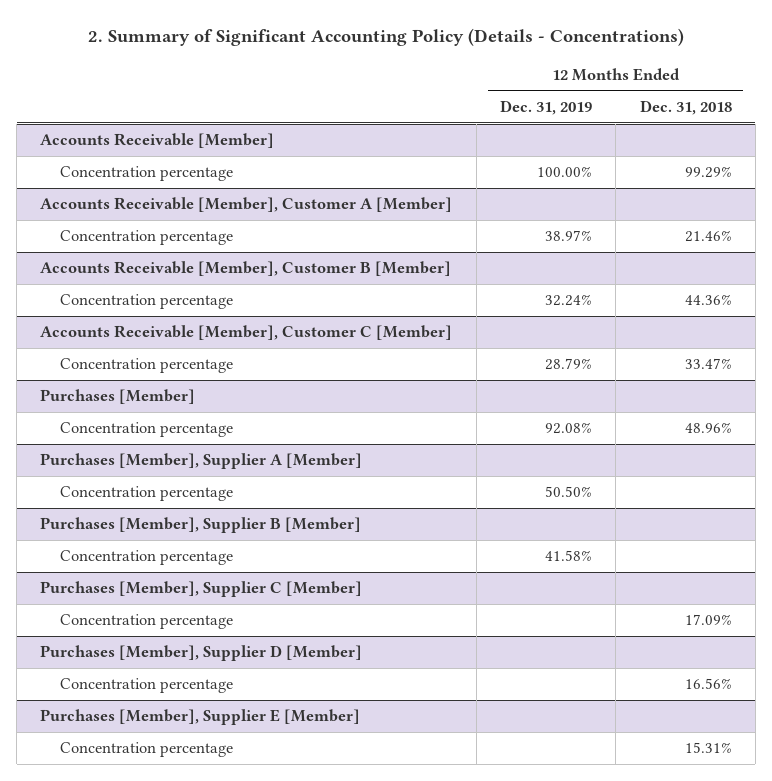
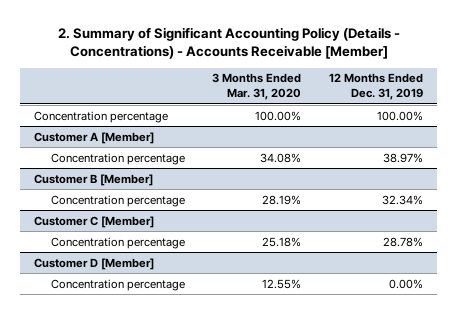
- 2. Summary of Significant Accounting Policy (Details - Concentrations)
+ 2. Summary of Significant Accounting Policy (Details - Concentrations) - Accounts Receivable [Member]
- | 12 Months Ended Dec. 31, 2019 | 12 Months Ended Dec. 31, 2018
+ | 3 Months Ended Mar. 31, 2020 | 12 Months Ended Dec. 31, 2019
- Accounts Receivable [Member]
- Accounts Receivable [Member], Customer A [Member]
+ Customer A [Member]
- Accounts Receivable [Member], Customer B [Member]
- Concentration percentage | 32.24% | 44.36%
- Accounts Receivable [Member], Customer C [Member]
- Concentration percentage | 28.79% | 33.47%
- Purchases [Member]
- Concentration percentage | 92.08% | 48.96%
- Purchases [Member], Supplier A [Member]
- Concentration percentage | 50.50% |
- Purchases [Member], Supplier B [Member]
- Concentration percentage | 41.58% |
- Purchases [Member], Supplier C [Member]
- Concentration percentage | | 17.09%
- Purchases [Member], Supplier D [Member]
- Concentration percentage | | 16.56%
- Purchases [Member], Supplier E [Member]
- Concentration percentage | | 15.31%
+ Customer B [Member]
+ Concentration percentage | 28.19% | 32.34%
+ Customer C [Member]
+ Concentration percentage | 25.18% | 28.78%
+ Customer D [Member]
+ Concentration percentage | 12.55% | 0.00%

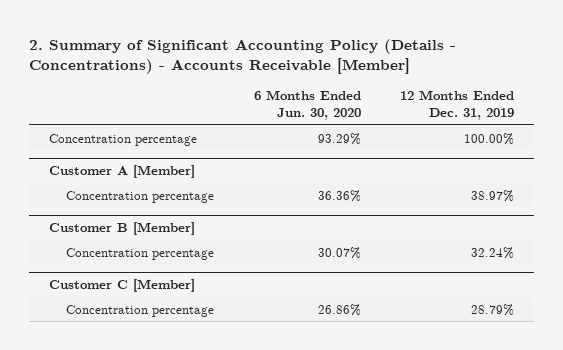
- | 3 Months Ended Mar. 31, 2020 | 12 Months Ended Dec. 31, 2019
+ | 6 Months Ended Jun. 30, 2020 | 12 Months Ended Dec. 31, 2019
@ Customer B [Member]
- Concentration percentage | 28.19% | 32.34%
+ Concentration percentage | 30.07% | 32.24%
@ Customer C [Member]
- Concentration percentage | 25.18% | 28.78%
- Customer D [Member]
- Concentration percentage | 12.55% | 0.00%
@ Customer C [Member]
+ Concentration percentage | 26.86% | 28.79%

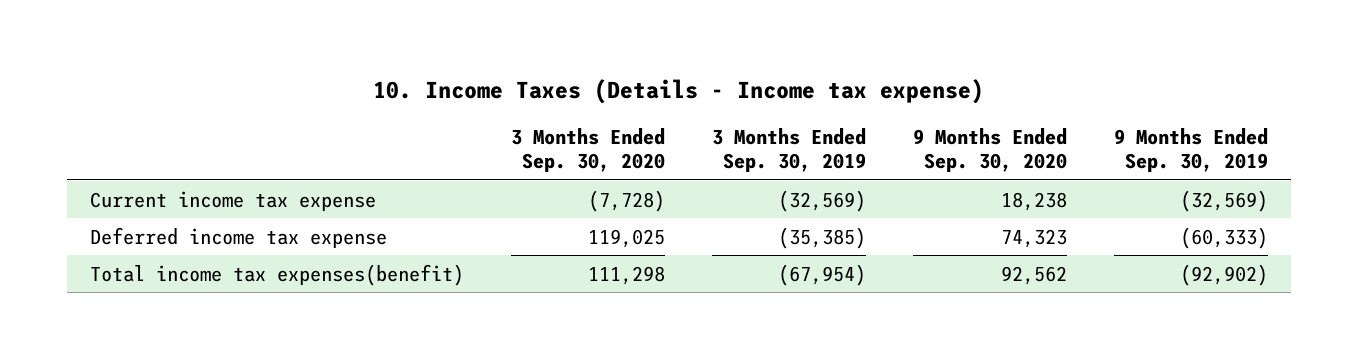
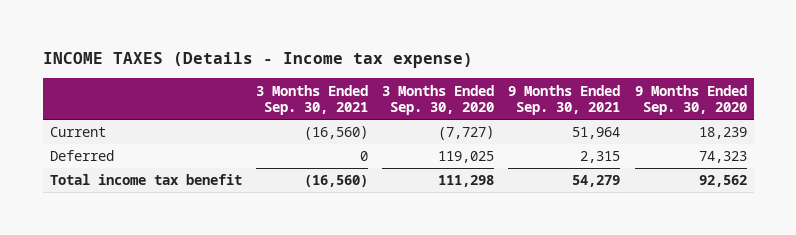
- 10. Income Taxes (Details - Income tax expense)
+ INCOME TAXES (Details - Income tax expense)
- | 3 Months Ended Sep. 30, 2020 | 3 Months Ended Sep. 30, 2019 | 9 Months Ended Sep. 30, 2020 | 9 Months Ended Sep. 30, 2019
+ | 3 Months Ended Sep. 30, 2021 | 3 Months Ended Sep. 30, 2020 | 9 Months Ended Sep. 30, 2021 | 9 Months Ended Sep. 30, 2020
- Current income tax expense | (7,728) | (32,569) | 18,238 | (32,569)
- Deferred income tax expense | 119,025 | (35,385) | 74,323 | (60,333)
- Total income tax expenses(benefit) | 111,298 | (67,954) | 92,562 | (92,902)
+ Current | (16,560) | (7,727) | 51,964 | 18,239
+ Deferred | 0 | 119,025 | 2,315 | 74,323
+ Total income tax benefit | (16,560) | 111,298 | 54,279 | 92,562

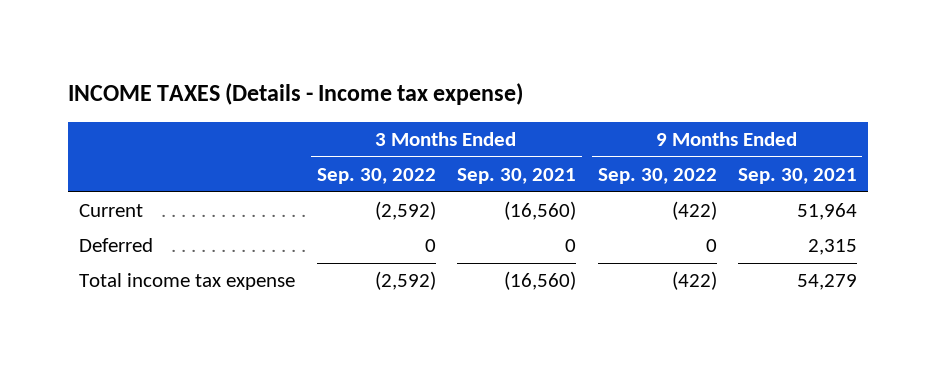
- | 3 Months Ended Sep. 30, 2021 | 3 Months Ended Sep. 30, 2020 | 9 Months Ended Sep. 30, 2021 | 9 Months Ended Sep. 30, 2020
+ | 3 Months Ended Sep. 30, 2022 | 3 Months Ended Sep. 30, 2021 | 9 Months Ended Sep. 30, 2022 | 9 Months Ended Sep. 30, 2021
- Total income tax benefit | (16,560) | 111,298 | 54,279 | 92,562
+ Total income tax expense | (2,592) | (16,560) | (422) | 54,279

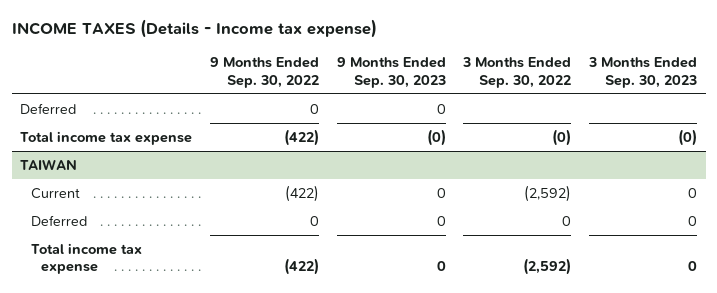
- | 3 Months Ended Sep. 30, 2022 | 3 Months Ended Sep. 30, 2021 | 9 Months Ended Sep. 30, 2022 | 9 Months Ended Sep. 30, 2021
+ | 9 Months Ended Sep. 30, 2022 | 9 Months Ended Sep. 30, 2023 | 3 Months Ended Sep. 30, 2022 | 3 Months Ended Sep. 30, 2023
+ Deferred | 0 | 0 | |
+ Total income tax expense | (422) | (0) | (0) | (0)
+ TAIWAN

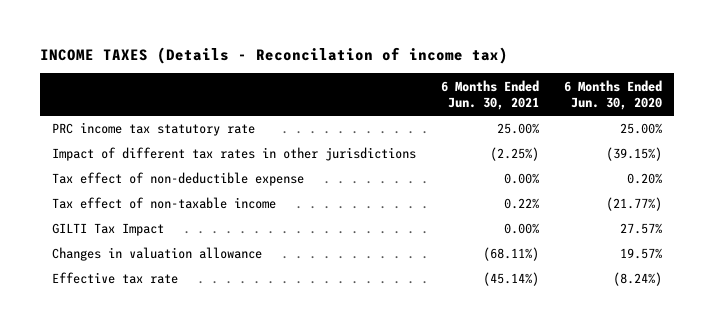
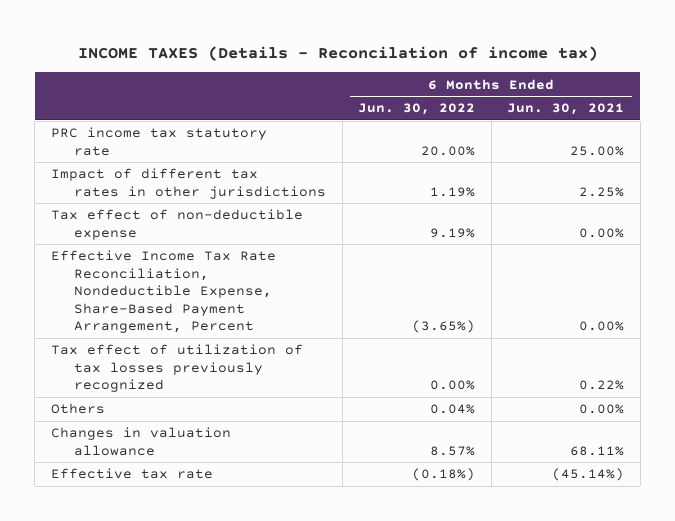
- | 6 Months Ended Jun. 30, 2021 | 6 Months Ended Jun. 30, 2020
+ | 6 Months Ended Jun. 30, 2022 | 6 Months Ended Jun. 30, 2021
- Impact of different tax rates in other jurisdictions | (2.25%) | (39.15%)
+ Impact of different tax rates in other jurisdictions | 1.19% | 2.25%
- Tax effect of non-taxable income | 0.22% | (21.77%)
- GILTI Tax Impact | 0.00% | 27.57%
- Changes in valuation allowance | (68.11%) | 19.57%
+ Effective Income Tax Rate Reconciliation, Nondeductible Expense, Share-Based Payment Arrangement, Percent | (3.65%) | 0.00%
+ Tax effect of utilization of tax losses previously recognized | 0.00% | 0.22%
+ Others | 0.04% | 0.00%
+ Changes in valuation allowance | 8.57% | 68.11%

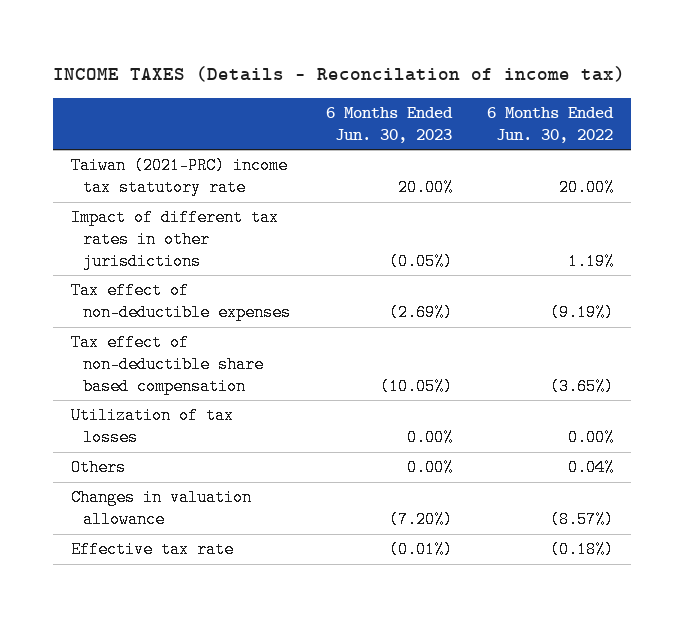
- | 6 Months Ended Jun. 30, 2022 | 6 Months Ended Jun. 30, 2021
+ | 6 Months Ended Jun. 30, 2023 | 6 Months Ended Jun. 30, 2022
- PRC income tax statutory rate | 20.00% | 25.00%
+ Taiwan (2021-PRC) income tax statutory rate | 20.00% | 20.00%
- Tax effect of non-deductible expense | 9.19% | 0.00%
- Effective Income Tax Rate Reconciliation, Nondeductible Expense, Share-Based Payment Arrangement, Percent | (3.65%) | 0.00%
- Tax effect of utilization of tax losses previously recognized | 0.00% | 0.22%
+ Tax effect of non-deductible expenses | (2.69%) | (9.19%)
+ Tax effect of non-deductible share based compensation | (10.05%) | (3.65%)
+ Utilization of tax losses | 0.00% | 0.00%
- Changes in valuation allowance | 8.57% | 68.11%
+ Changes in valuation allowance | (7.20%) | (8.57%)

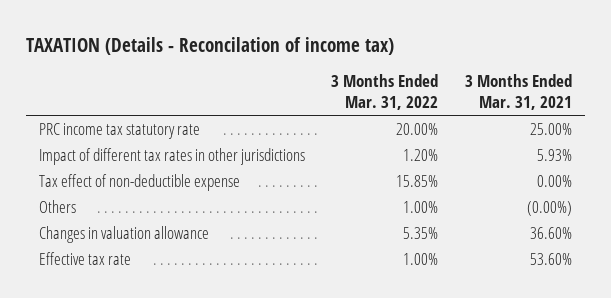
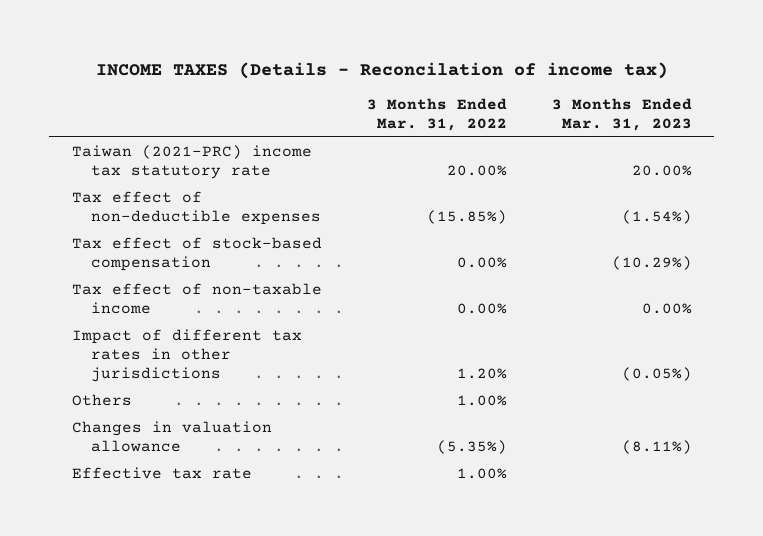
- TAXATION (Details - Reconcilation of income tax)
+ INCOME TAXES (Details - Reconcilation of income tax)
- | 3 Months Ended Mar. 31, 2022 | 3 Months Ended Mar. 31, 2021
+ | 3 Months Ended Mar. 31, 2022 | 3 Months Ended Mar. 31, 2023
- PRC income tax statutory rate | 20.00% | 25.00%
+ Taiwan (2021-PRC) income tax statutory rate | 20.00% | 20.00%
+ Tax effect of non-deductible expenses | (15.85%) | (1.54%)
+ Tax effect of stock-based compensation | 0.00% | (10.29%)
+ Tax effect of non-taxable income | 0.00% | 0.00%
- Tax effect of non-deductible expense | 15.85% | 0.00%
- Changes in valuation allowance | 5.35% | 36.60%
+ Changes in valuation allowance | (5.35%) | (8.11%)

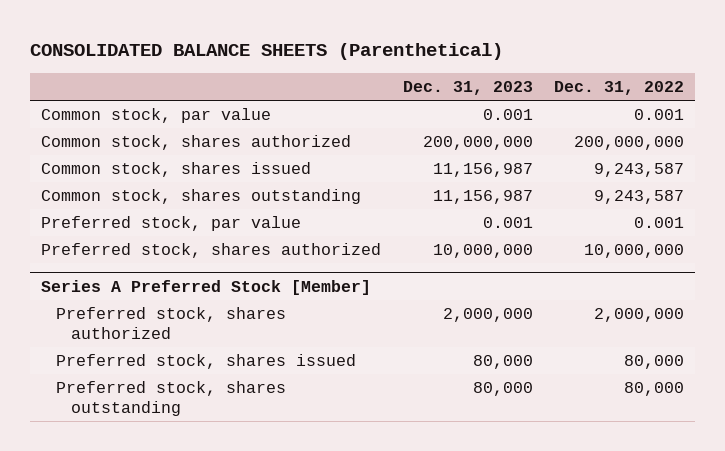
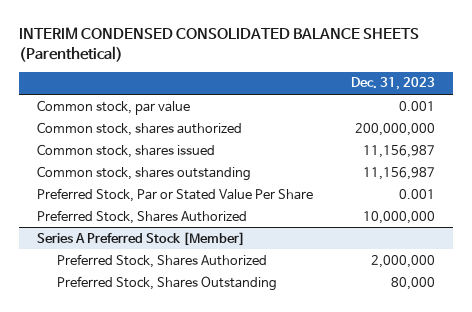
- CONSOLIDATED BALANCE SHEETS (Parenthetical)
+ INTERIM CONDENSED CONSOLIDATED BALANCE SHEETS (Parenthetical)
- | Dec. 31, 2023 | Dec. 31, 2022
+ | Dec. 31, 2023
- Preferred stock, par value | 0.001 | 0.001
- Preferred stock, shares authorized | 10,000,000 | 10,000,000
+ Preferred Stock, Par or Stated Value Per Share | 0.001
+ Preferred Stock, Shares Authorized | 10,000,000
@ Series A Preferred Stock [Member]
- Preferred stock, shares authorized | 2,000,000 | 2,000,000
- Preferred stock, shares issued | 80,000 | 80,000
- Preferred stock, shares outstanding | 80,000 | 80,000
+ Preferred Stock, Shares Authorized | 2,000,000
+ Preferred Stock, Shares Outstanding | 80,000

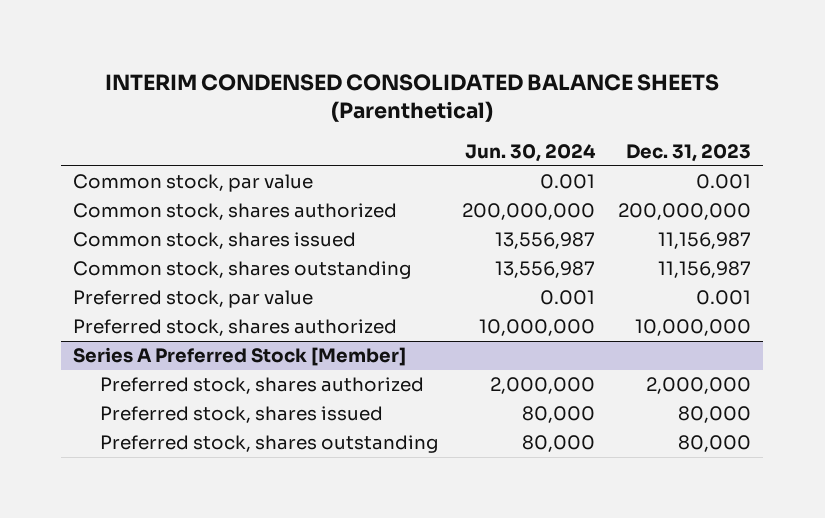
- | Dec. 31, 2023
+ | Jun. 30, 2024 | Dec. 31, 2023
- Preferred Stock, Par or Stated Value Per Share | 0.001
- Preferred Stock, Shares Authorized | 10,000,000
+ Preferred stock, par value | 0.001 | 0.001
+ Preferred stock, shares authorized | 10,000,000 | 10,000,000
@ Series A Preferred Stock [Member]
- Preferred Stock, Shares Authorized | 2,000,000
- Preferred Stock, Shares Outstanding | 80,000
+ Preferred stock, shares authorized | 2,000,000 | 2,000,000
+ Preferred stock, shares issued | 80,000 | 80,000
+ Preferred stock, shares outstanding | 80,000 | 80,000

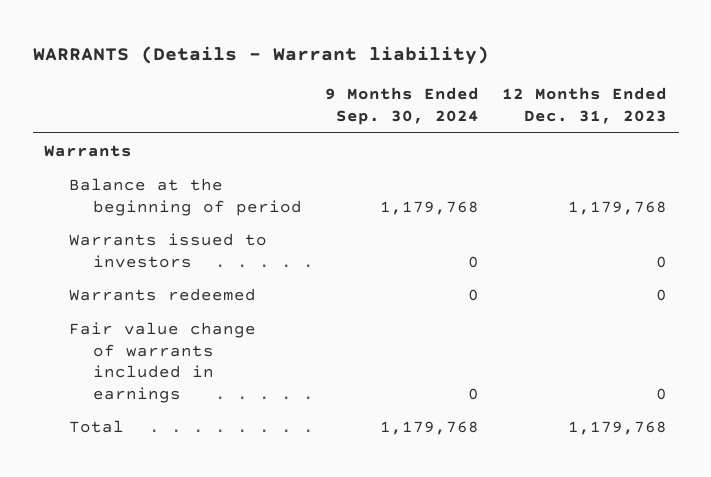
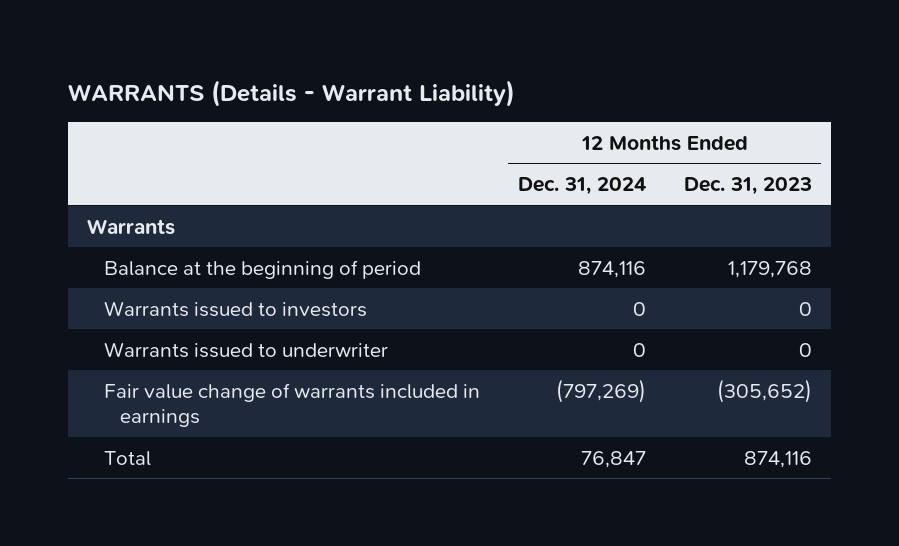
- WARRANTS (Details - Warrant liability)
+ WARRANTS (Details - Warrant Liability)
- | 9 Months Ended Sep. 30, 2024 | 12 Months Ended Dec. 31, 2023
+ | 12 Months Ended Dec. 31, 2024 | 12 Months Ended Dec. 31, 2023
- Warrants redeemed | 0 | 0
- Fair value change of warrants included in earnings | 0 | 0
- Total | 1,179,768 | 1,179,768
+ Warrants issued to underwriter | 0 | 0
+ Fair value change of warrants included in earnings | (797,269) | (305,652)
+ Total | 76,847 | 874,116

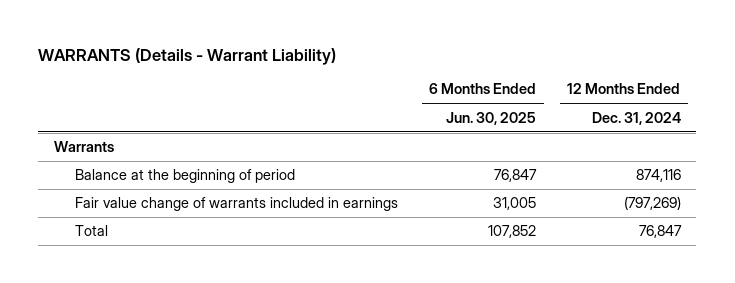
- | 12 Months Ended Dec. 31, 2024 | 12 Months Ended Dec. 31, 2023
+ | 6 Months Ended Jun. 30, 2025 | 12 Months Ended Dec. 31, 2024
- Warrants issued to investors | 0 | 0
- Warrants issued to underwriter | 0 | 0

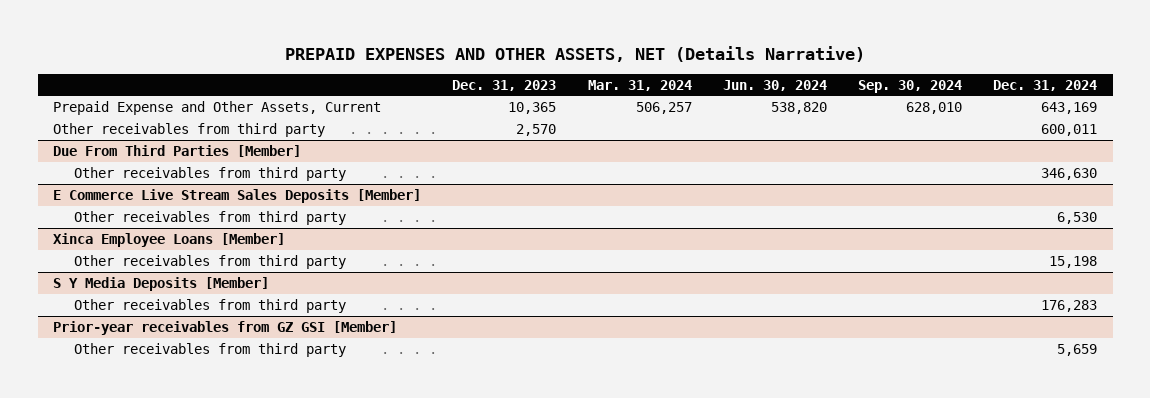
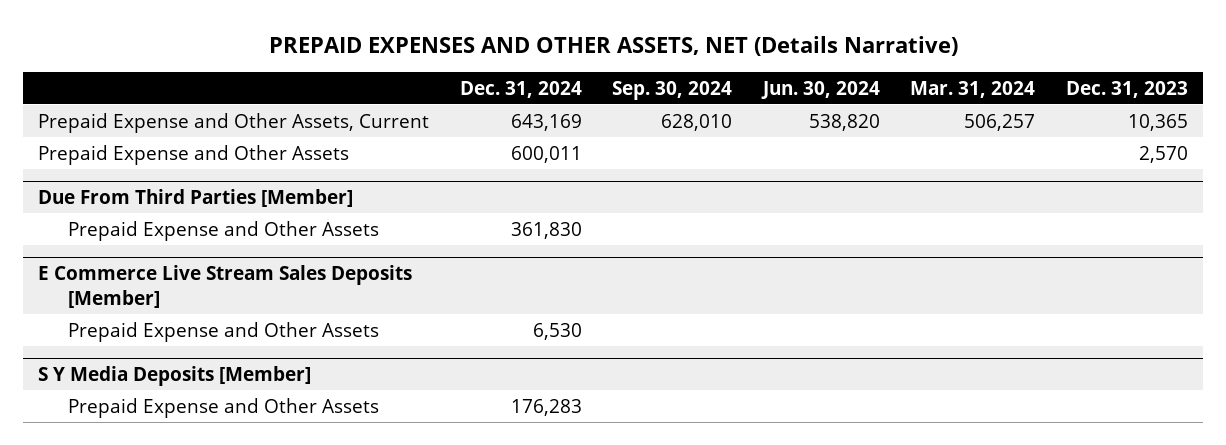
- | Dec. 31, 2023 | Mar. 31, 2024 | Jun. 30, 2024 | Sep. 30, 2024 | Dec. 31, 2024
+ | Dec. 31, 2024 | Sep. 30, 2024 | Jun. 30, 2024 | Mar. 31, 2024 | Dec. 31, 2023
- Other receivables from third party | 2,570 | | | | 600,011
+ Prepaid Expense and Other Assets | 600,011 | | | | 2,570
@ Due From Third Parties [Member]
- Other receivables from third party | | | | | 346,630
+ Prepaid Expense and Other Assets | 361,830 | | | |
@ E Commerce Live Stream Sales Deposits [Member]
- Other receivables from third party | | | | | 6,530
- Xinca Employee Loans [Member]
- Other receivables from third party | | | | | 15,198
@ E Commerce Live Stream Sales Deposits [Member]
+ Prepaid Expense and Other Assets | 6,530 | | | |
@ S Y Media Deposits [Member]
- Other receivables from third party | | | | | 176,283
- Prior-year receivables from GZ GSI [Member]
- Other receivables from third party | | | | | 5,659
@ S Y Media Deposits [Member]
+ Prepaid Expense and Other Assets | 176,283 | | | |

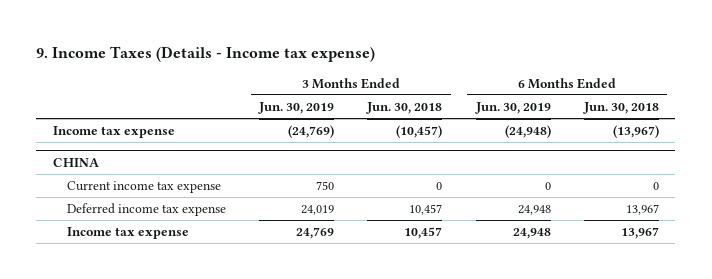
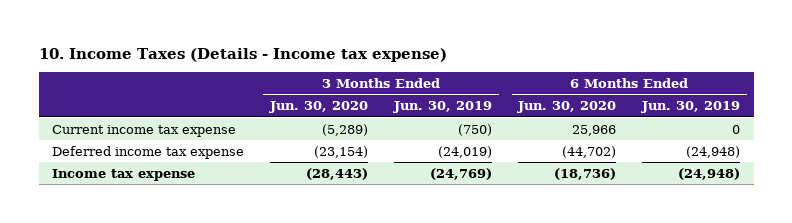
- 9. Income Taxes (Details - Income tax expense)
+ 10. Income Taxes (Details - Income tax expense)
- | 3 Months Ended Jun. 30, 2019 | 3 Months Ended Jun. 30, 2018 | 6 Months Ended Jun. 30, 2019 | 6 Months Ended Jun. 30, 2018
+ | 3 Months Ended Jun. 30, 2020 | 3 Months Ended Jun. 30, 2019 | 6 Months Ended Jun. 30, 2020 | 6 Months Ended Jun. 30, 2019
+ Current income tax expense | (5,289) | (750) | 25,966 | 0
+ Deferred income tax expense | (23,154) | (24,019) | (44,702) | (24,948)
- CHINA
- Current income tax expense | 750 | 0 | 0 | 0
- Deferred income tax expense | 24,019 | 10,457 | 24,948 | 13,967
- Income tax expense | 24,769 | 10,457 | 24,948 | 13,967

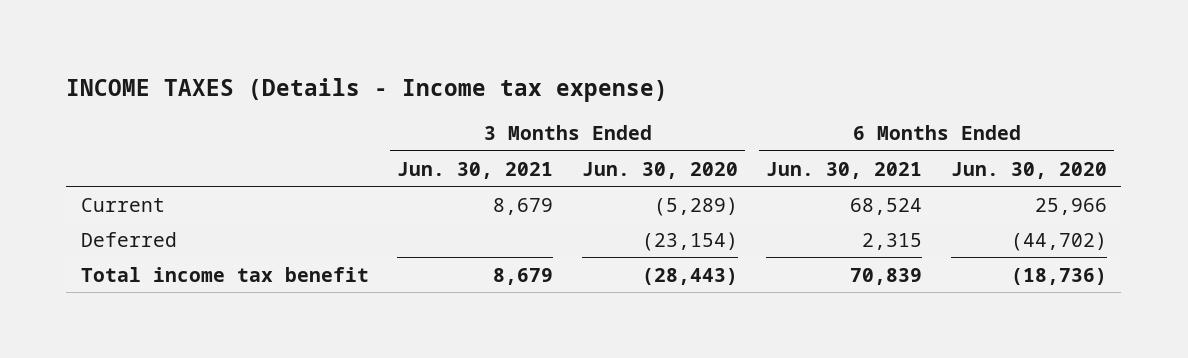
- 10. Income Taxes (Details - Income tax expense)
+ INCOME TAXES (Details - Income tax expense)
- | 3 Months Ended Jun. 30, 2020 | 3 Months Ended Jun. 30, 2019 | 6 Months Ended Jun. 30, 2020 | 6 Months Ended Jun. 30, 2019
+ | 3 Months Ended Jun. 30, 2021 | 3 Months Ended Jun. 30, 2020 | 6 Months Ended Jun. 30, 2021 | 6 Months Ended Jun. 30, 2020
- Current income tax expense | (5,289) | (750) | 25,966 | 0
- Deferred income tax expense | (23,154) | (24,019) | (44,702) | (24,948)
- Income tax expense | (28,443) | (24,769) | (18,736) | (24,948)
+ Current | 8,679 | (5,289) | 68,524 | 25,966
+ Deferred | | (23,154) | 2,315 | (44,702)
+ Total income tax benefit | 8,679 | (28,443) | 70,839 | (18,736)

